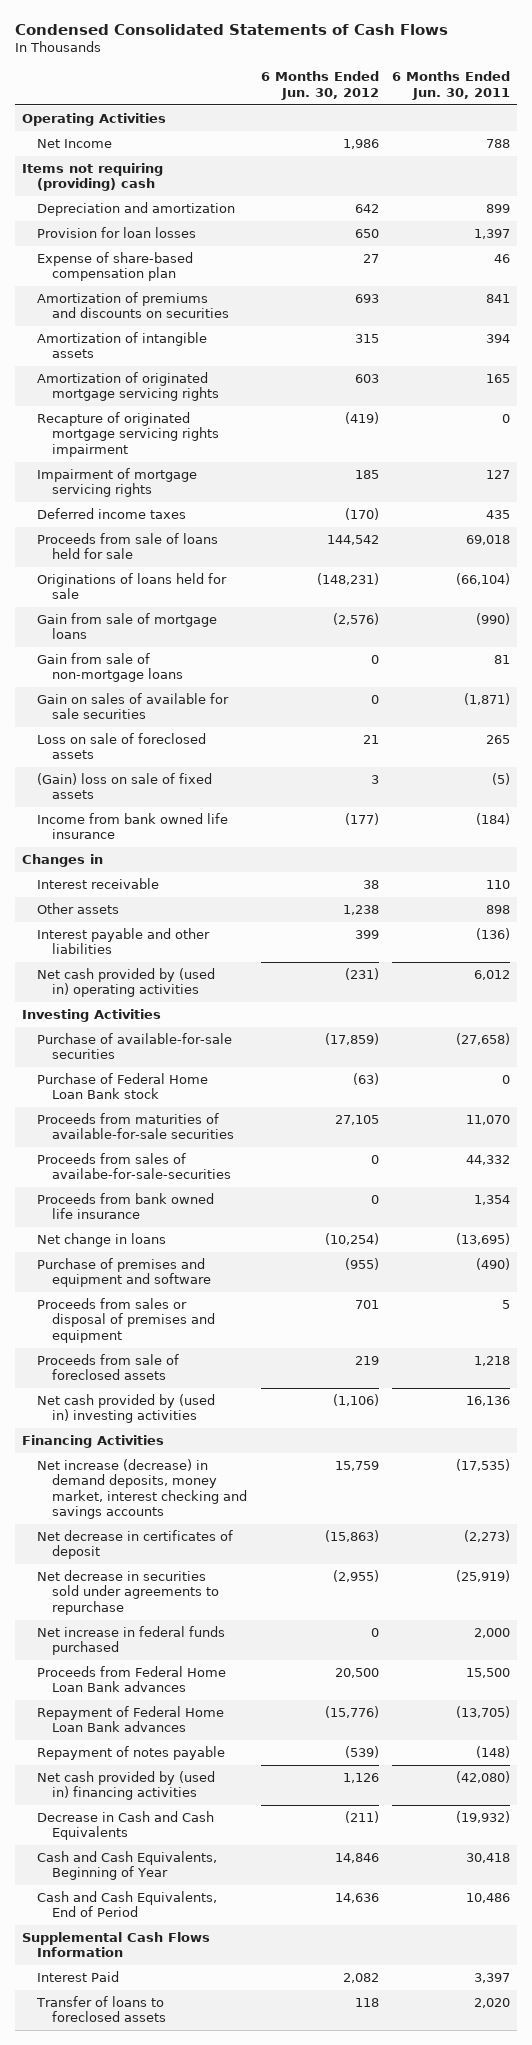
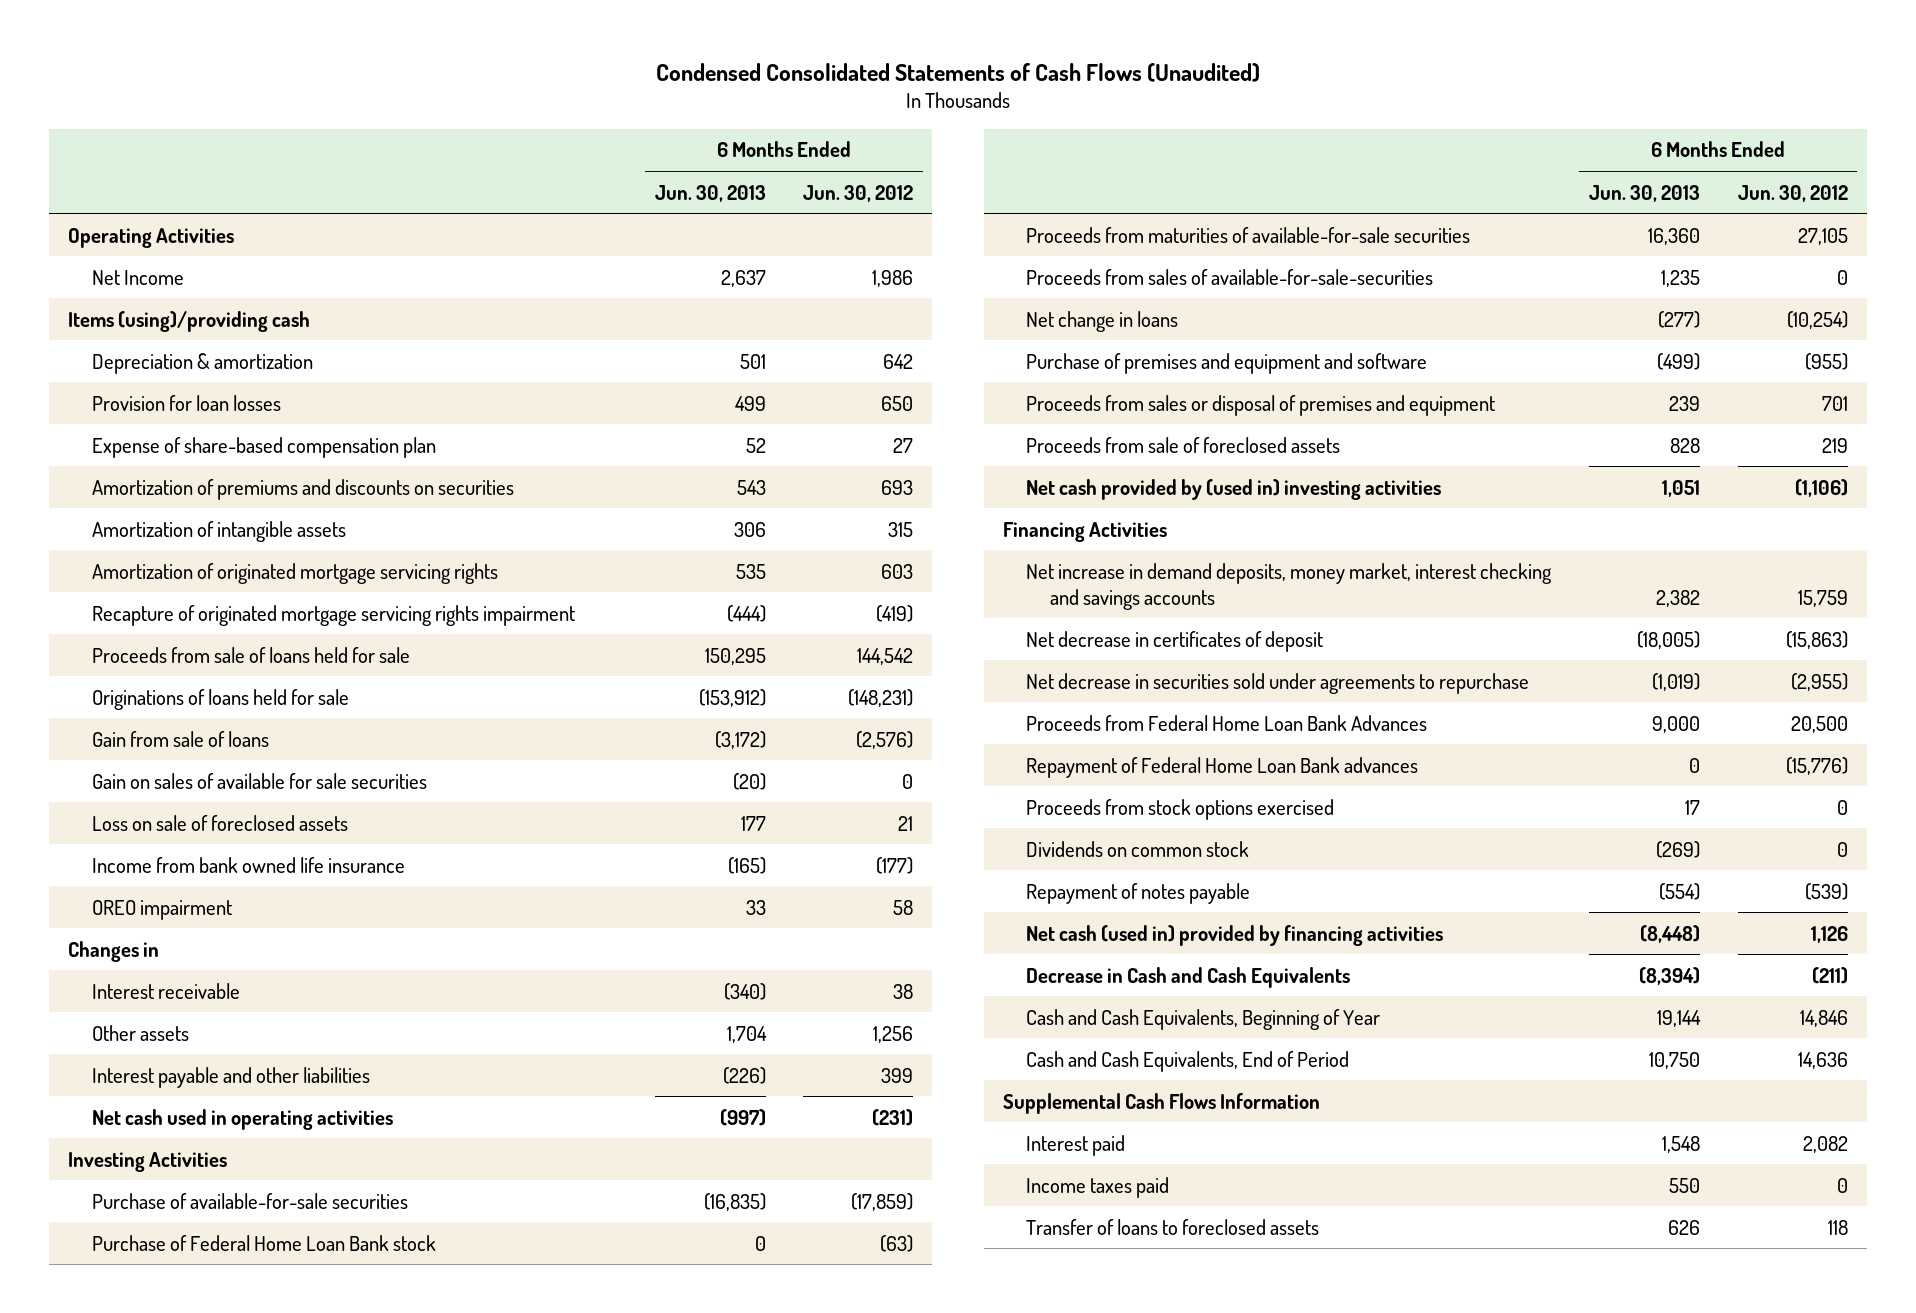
- Condensed Consolidated Statements of Cash Flows
+ Condensed Consolidated Statements of Cash Flows (Unaudited)
- | 6 Months Ended Jun. 30, 2012 | 6 Months Ended Jun. 30, 2011
+ | 6 Months Ended Jun. 30, 2013 | 6 Months Ended Jun. 30, 2012
- Items not requiring (providing) cash
- Depreciation and amortization | 642 | 899
+ Items (using)/providing cash
+ Depreciation & amortization | 501 | 642
- Impairment of mortgage servicing rights | 185 | 127
- Deferred income taxes | (170) | 435
- Gain from sale of mortgage loans | (2,576) | (990)
- Gain from sale of non-mortgage loans | 0 | 81
+ Gain from sale of loans | (3,172) | (2,576)
- (Gain) loss on sale of fixed assets | 3 | (5)
+ OREO impairment | 33 | 58
- Other assets | 1,238 | 898
+ Other assets | 1,704 | 1,256
- Net cash provided by (used in) operating activities | (231) | 6,012
+ Net cash used in operating activities | (997) | (231)
- Proceeds from sales of availabe-for-sale-securities | 0 | 44,332
- Proceeds from bank owned life insurance | 0 | 1,354
+ Proceeds from sales of available-for-sale-securities | 1,235 | 0
- Net increase (decrease) in demand deposits, money market, interest checking and savings accounts | 15,759 | (17,535)
+ Net increase in demand deposits, money market, interest checking and savings accounts | 2,382 | 15,759
- Net increase in federal funds purchased | 0 | 2,000
- Proceeds from Federal Home Loan Bank advances | 20,500 | 15,500
+ Proceeds from Federal Home Loan Bank Advances | 9,000 | 20,500
+ Proceeds from stock options exercised | 17 | 0
+ Dividends on common stock | (269) | 0
- Net cash provided by (used in) financing activities | 1,126 | (42,080)
+ Net cash (used in) provided by financing activities | (8,448) | 1,126
- Interest Paid | 2,082 | 3,397
+ Interest paid | 1,548 | 2,082
+ Income taxes paid | 550 | 0

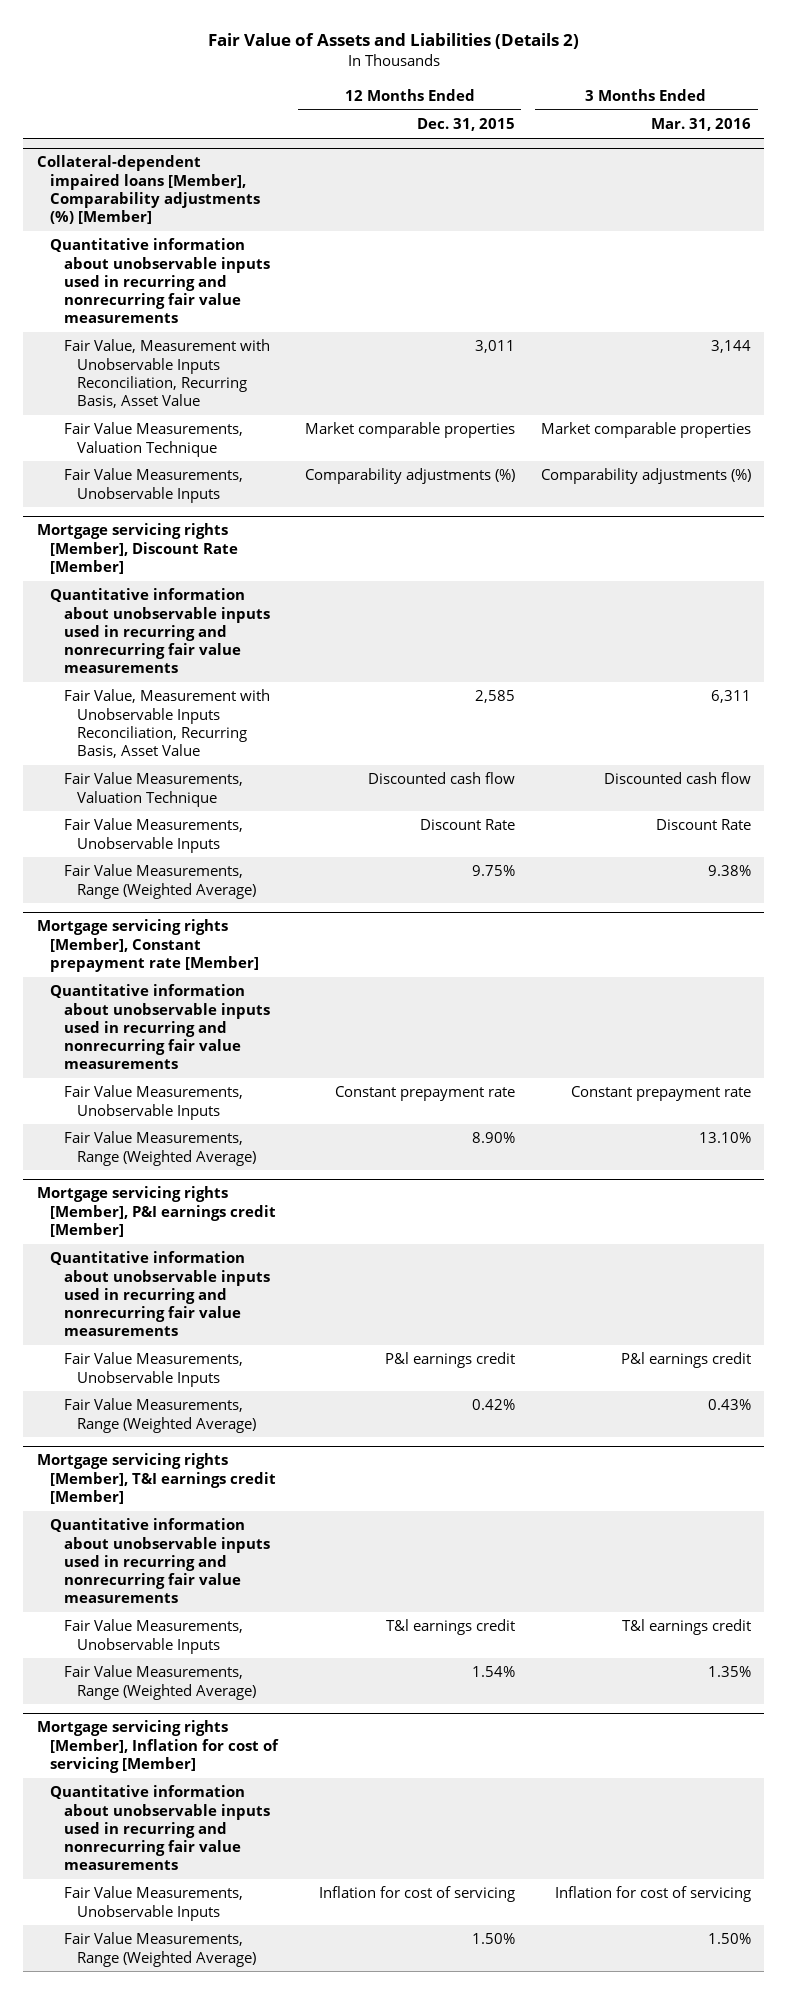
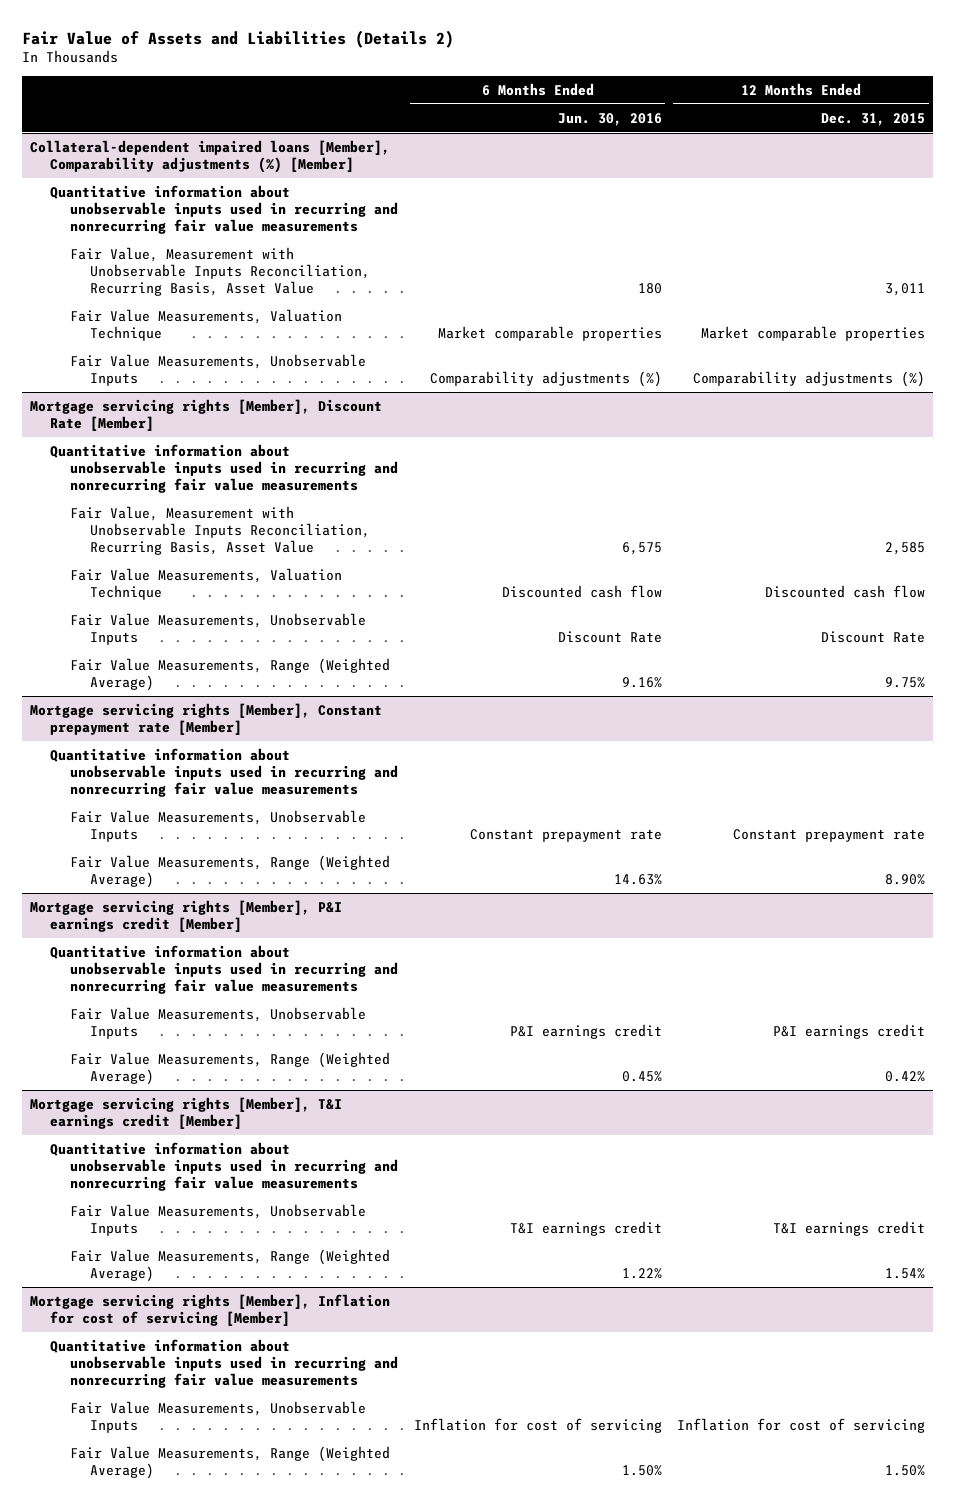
- | 12 Months Ended Dec. 31, 2015 | 3 Months Ended Mar. 31, 2016
+ | 6 Months Ended Jun. 30, 2016 | 12 Months Ended Dec. 31, 2015
@ Mortgage servicing rights [Member], P&I earnings credit [Member]
- Fair Value Measurements, Unobservable Inputs | P&l earnings credit | P&l earnings credit
+ Fair Value Measurements, Unobservable Inputs | P&I earnings credit | P&I earnings credit
@ Mortgage servicing rights [Member], T&I earnings credit [Member]
- Fair Value Measurements, Unobservable Inputs | T&l earnings credit | T&l earnings credit
+ Fair Value Measurements, Unobservable Inputs | T&I earnings credit | T&I earnings credit

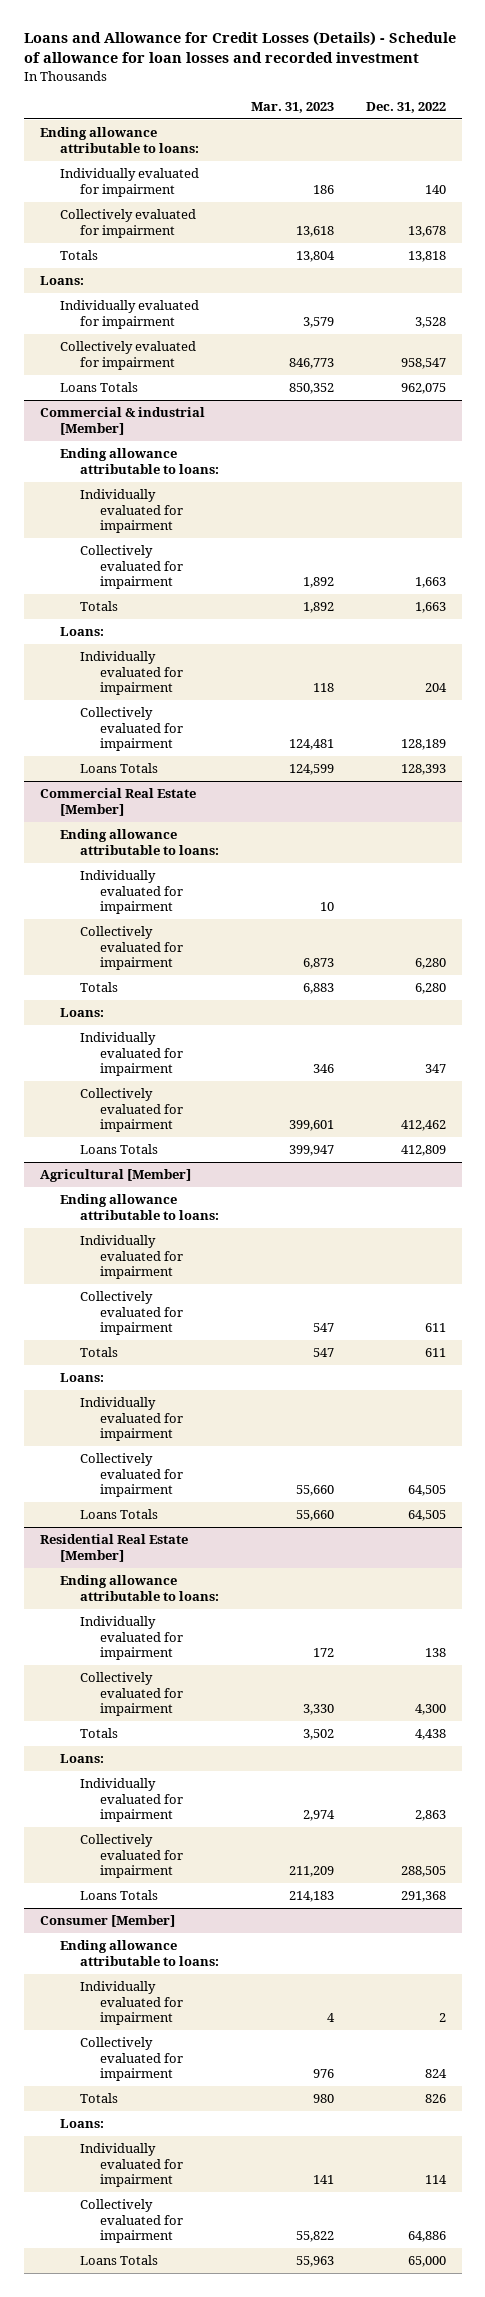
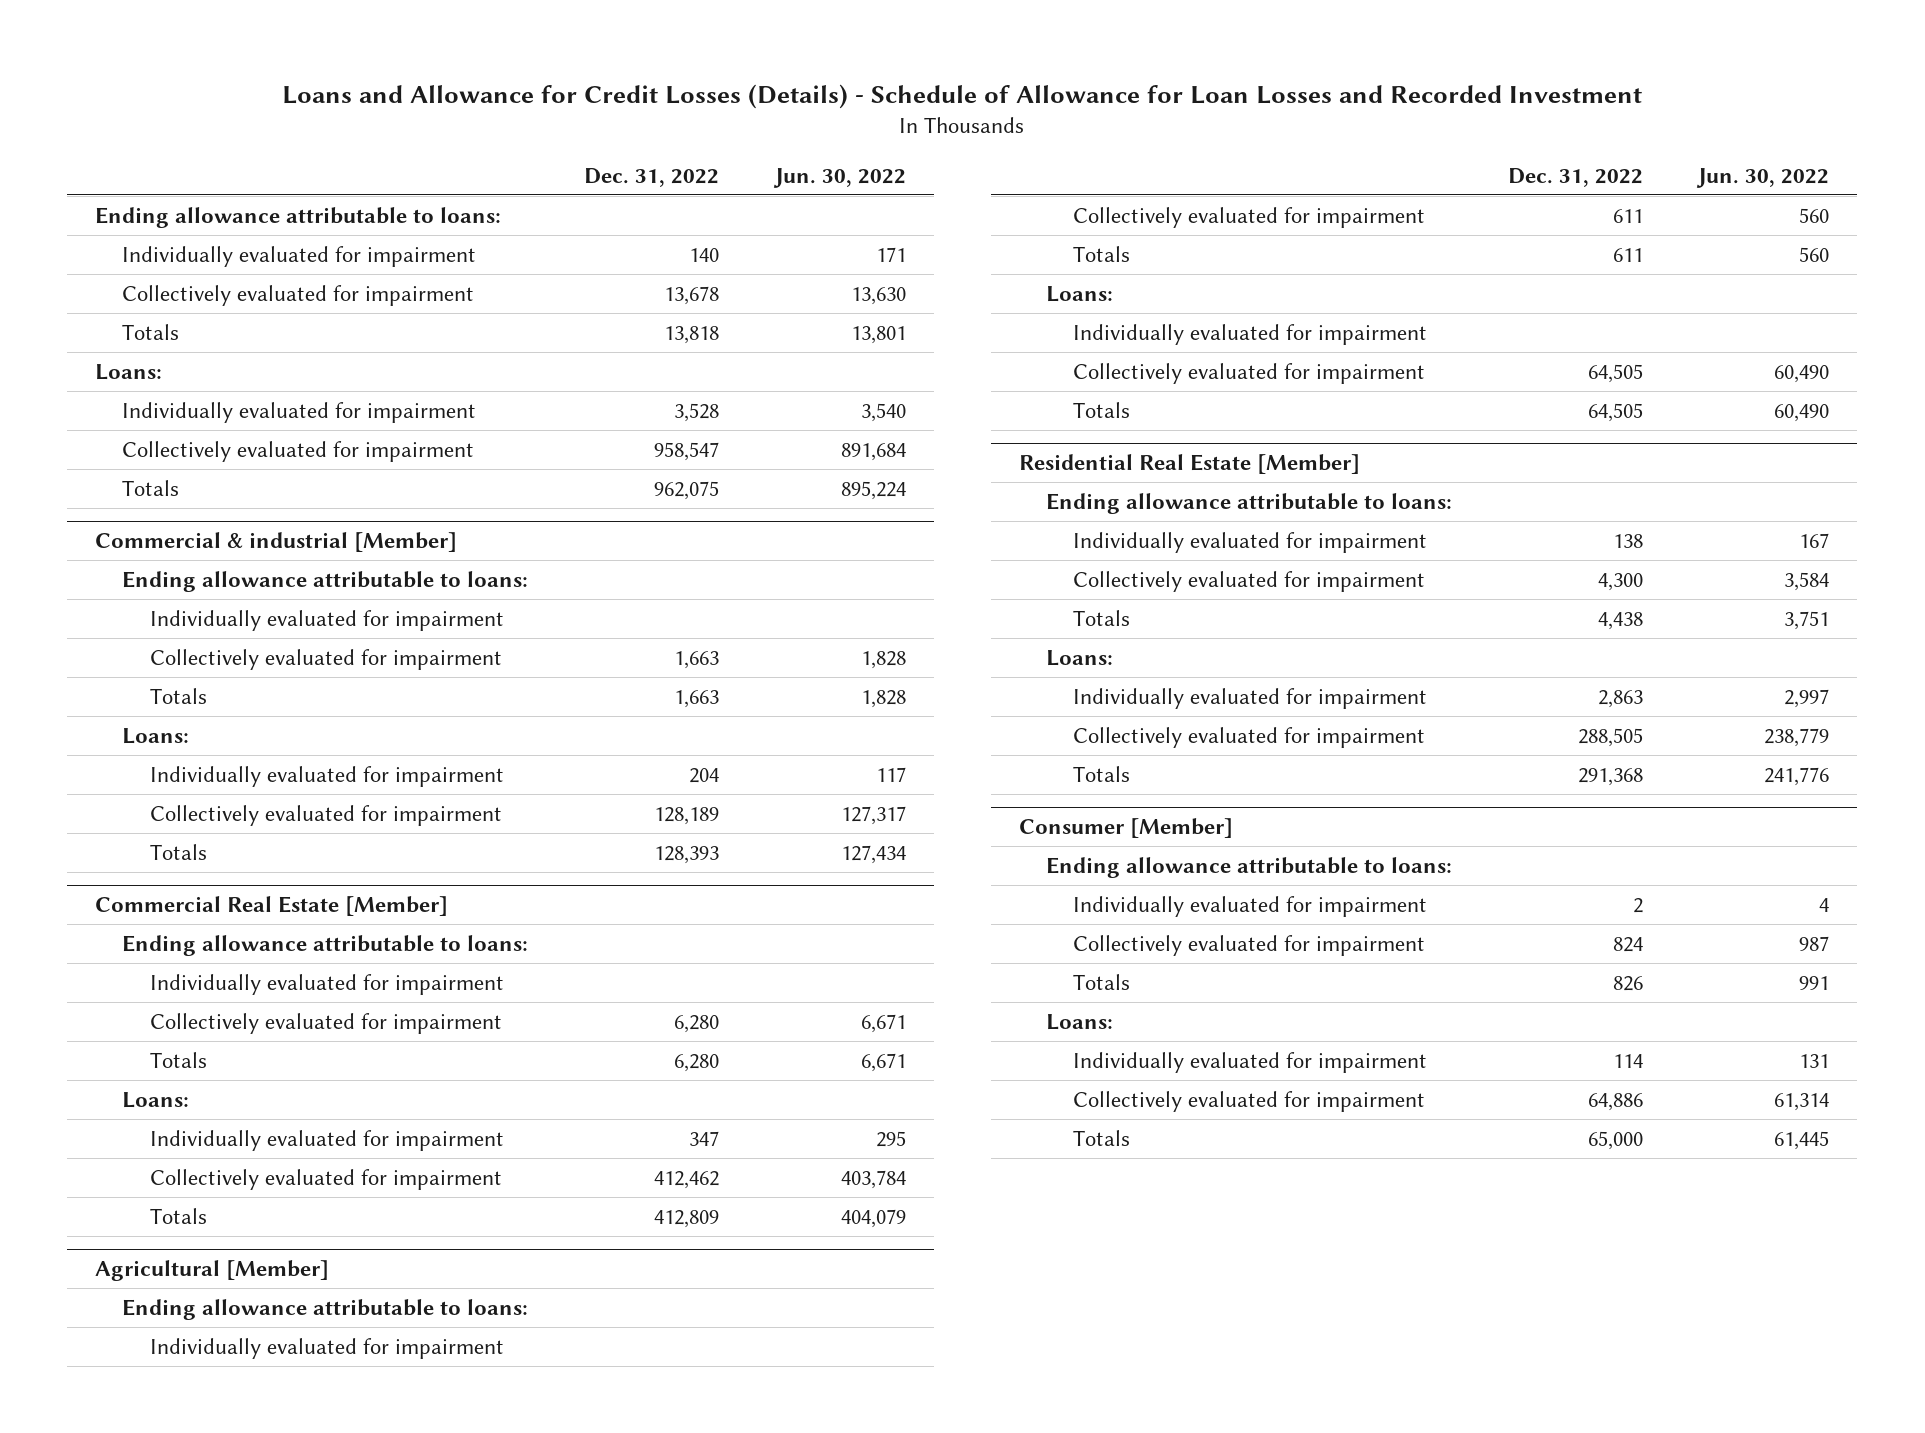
- Loans and Allowance for Credit Losses (Details) - Schedule of allowance for loan losses and recorded investment
+ Loans and Allowance for Credit Losses (Details) - Schedule of Allowance for Loan Losses and Recorded Investment
- | Mar. 31, 2023 | Dec. 31, 2022
+ | Dec. 31, 2022 | Jun. 30, 2022
- Loans Totals | 850,352 | 962,075
+ Totals | 962,075 | 895,224
@ Commercial & industrial [Member]
- Loans Totals | 124,599 | 128,393
+ Totals | 128,393 | 127,434
@ Commercial Real Estate [Member]
- Loans Totals | 399,947 | 412,809
+ Totals | 412,809 | 404,079
@ Agricultural [Member]
- Loans Totals | 55,660 | 64,505
+ Totals | 64,505 | 60,490
@ Residential Real Estate [Member]
- Loans Totals | 214,183 | 291,368
+ Totals | 291,368 | 241,776
@ Consumer [Member]
- Loans Totals | 55,963 | 65,000
+ Totals | 65,000 | 61,445

